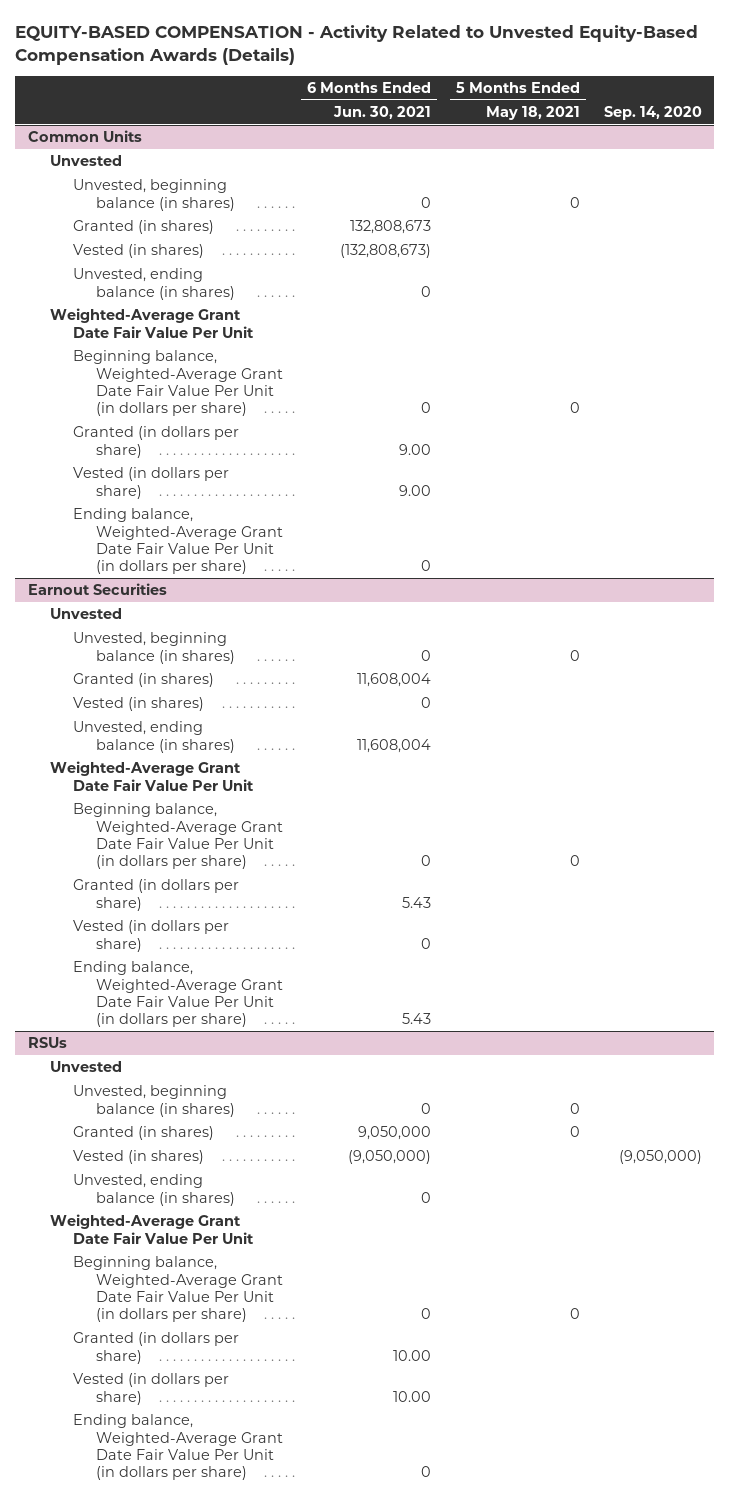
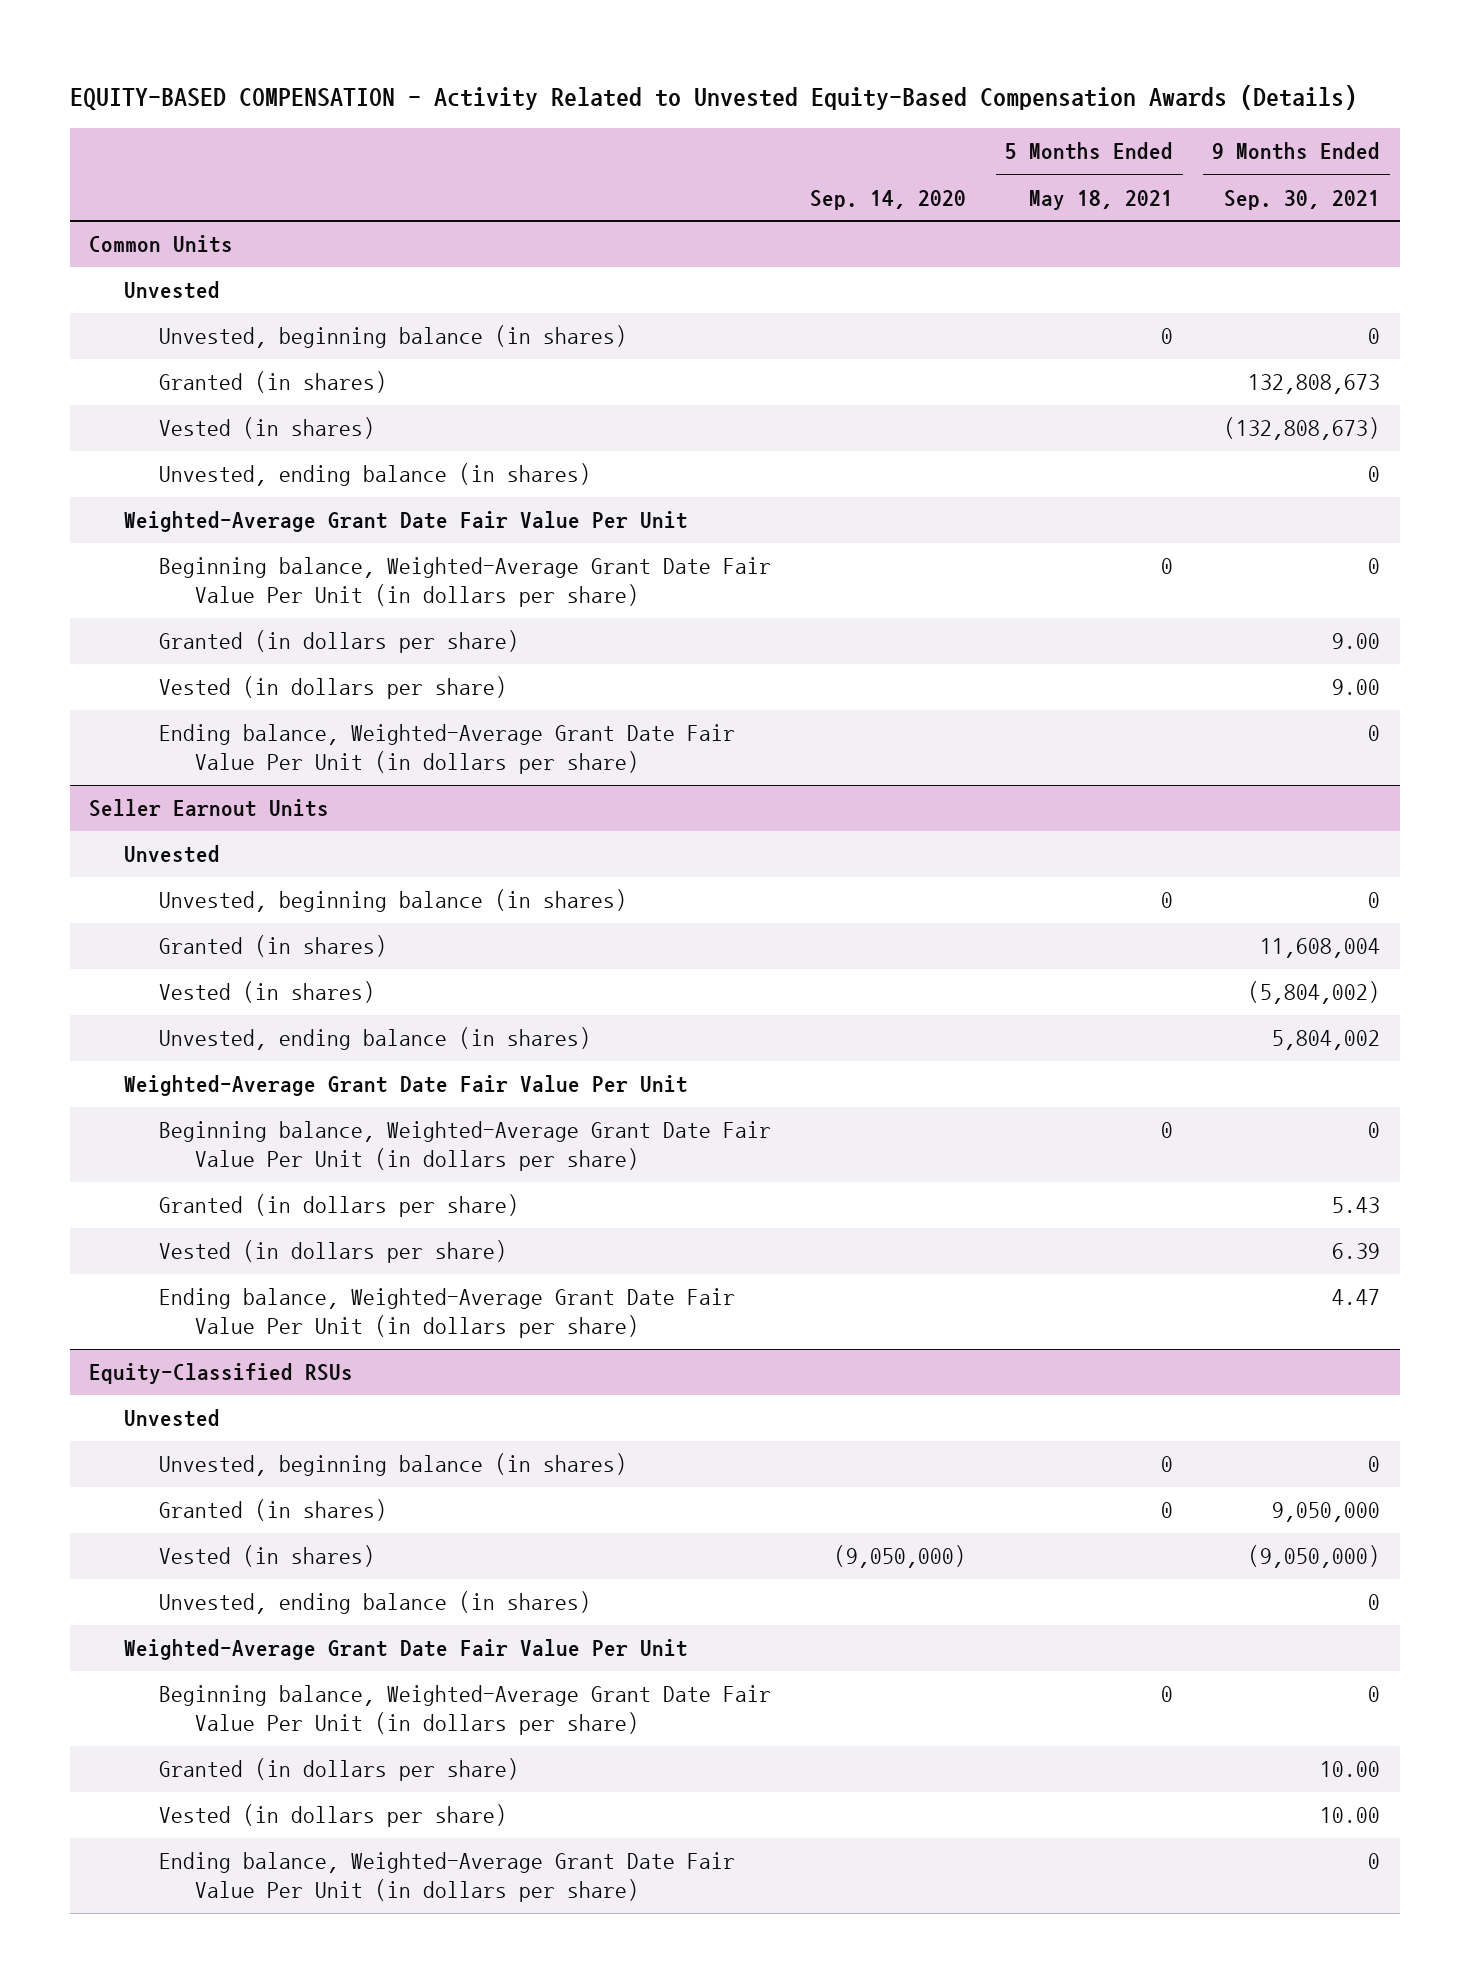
- | 6 Months Ended Jun. 30, 2021 | 5 Months Ended May 18, 2021 | Sep. 14, 2020
+ | Sep. 14, 2020 | 5 Months Ended May 18, 2021 | 9 Months Ended Sep. 30, 2021
- Earnout Securities
+ Seller Earnout Units
- RSUs
+ Equity-Classified RSUs

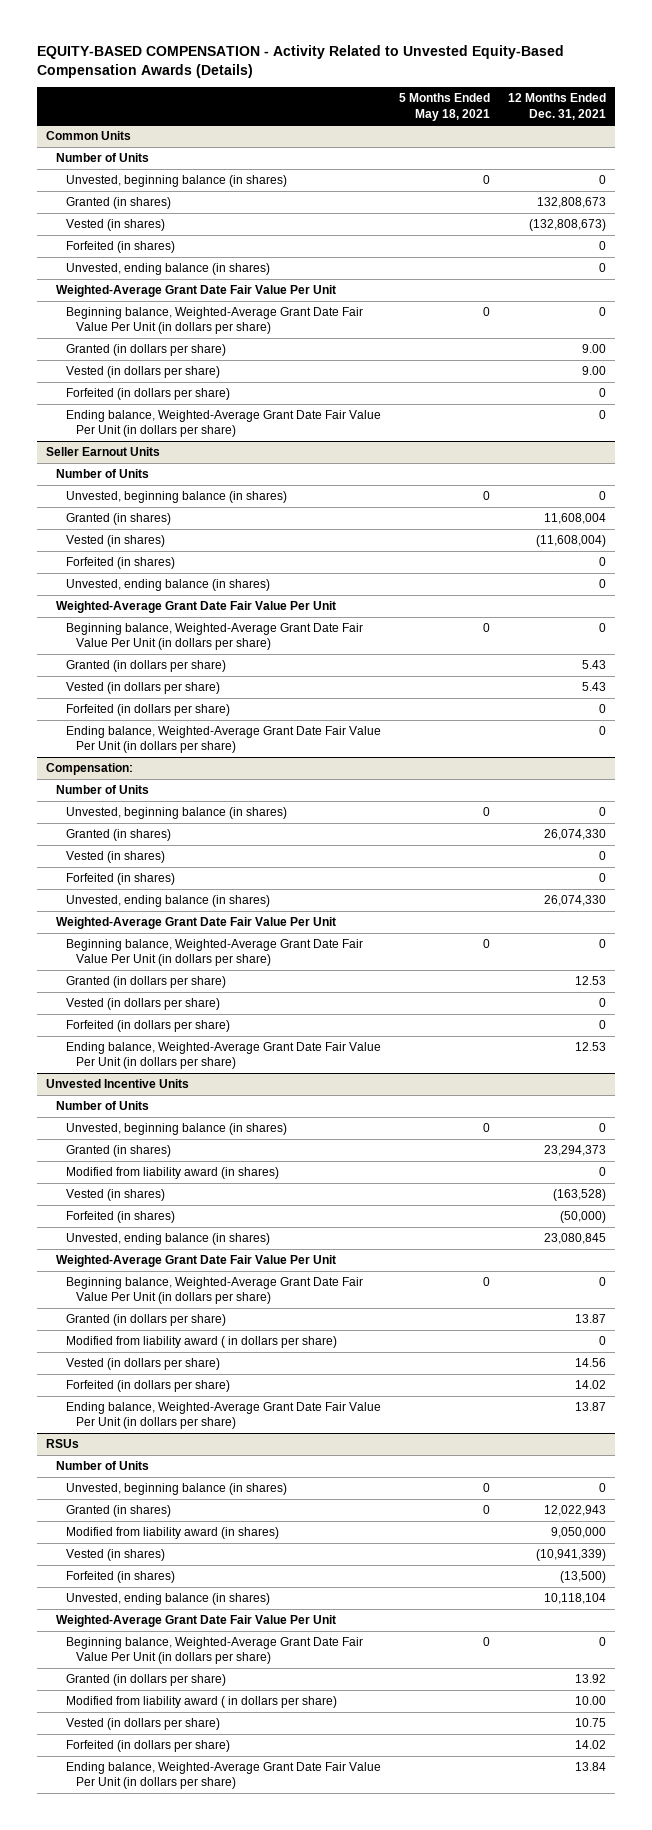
- | Sep. 14, 2020 | 5 Months Ended May 18, 2021 | 9 Months Ended Sep. 30, 2021
+ | 5 Months Ended May 18, 2021 | 12 Months Ended Dec. 31, 2021
@ Common Units
- Unvested
+ Number of Units
+ Forfeited (in shares) | | 0
+ Forfeited (in dollars per share) | | 0
@ Seller Earnout Units
- Unvested
+ Number of Units
+ Forfeited (in shares) | | 0
+ Forfeited (in dollars per share) | | 0
- Equity-Classified RSUs
- Unvested
+ Compensation:
+ Number of Units
+ Unvested, beginning balance (in shares) | 0 | 0
+ Granted (in shares) | | 26,074,330
+ Vested (in shares) | | 0
+ Forfeited (in shares) | | 0
+ Unvested, ending balance (in shares) | | 26,074,330
+ Weighted-Average Grant Date Fair Value Per Unit
+ Beginning balance, Weighted-Average Grant Date Fair Value Per Unit (in dollars per share) | 0 | 0
+ Granted (in dollars per share) | | 12.53
+ Vested (in dollars per share) | | 0
+ Forfeited (in dollars per share) | | 0
+ Ending balance, Weighted-Average Grant Date Fair Value Per Unit (in dollars per share) | | 12.53
+ Unvested Incentive Units
+ Number of Units
+ Unvested, beginning balance (in shares) | 0 | 0
+ Granted (in shares) | | 23,294,373
+ Modified from liability award (in shares) | | 0
+ Vested (in shares) | | (163,528)
+ Forfeited (in shares) | | (50,000)
+ Unvested, ending balance (in shares) | | 23,080,845
+ Weighted-Average Grant Date Fair Value Per Unit
+ Beginning balance, Weighted-Average Grant Date Fair Value Per Unit (in dollars per share) | 0 | 0
+ Granted (in dollars per share) | | 13.87
+ Modified from liability award ( in dollars per share) | | 0
+ Vested (in dollars per share) | | 14.56
+ Forfeited (in dollars per share) | | 14.02
+ Ending balance, Weighted-Average Grant Date Fair Value Per Unit (in dollars per share) | | 13.87
+ RSUs
+ Number of Units
+ Modified from liability award (in shares) | | 9,050,000
+ Forfeited (in shares) | | (13,500)
+ Modified from liability award ( in dollars per share) | | 10.00
+ Forfeited (in dollars per share) | | 14.02

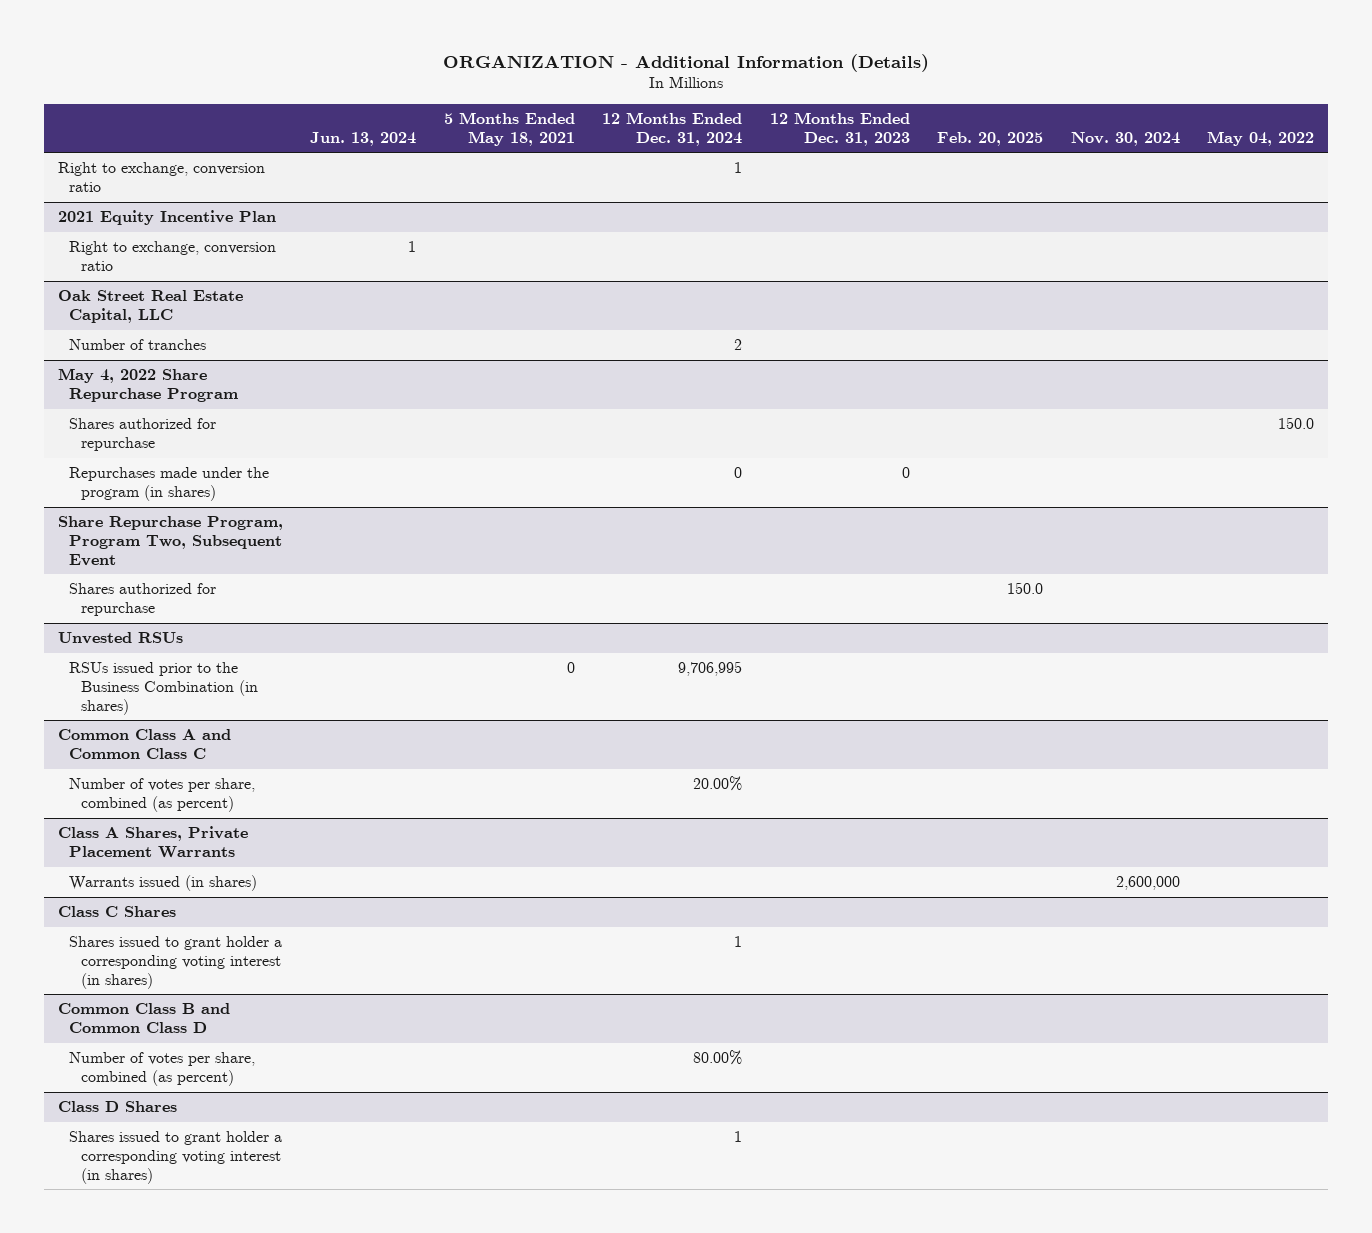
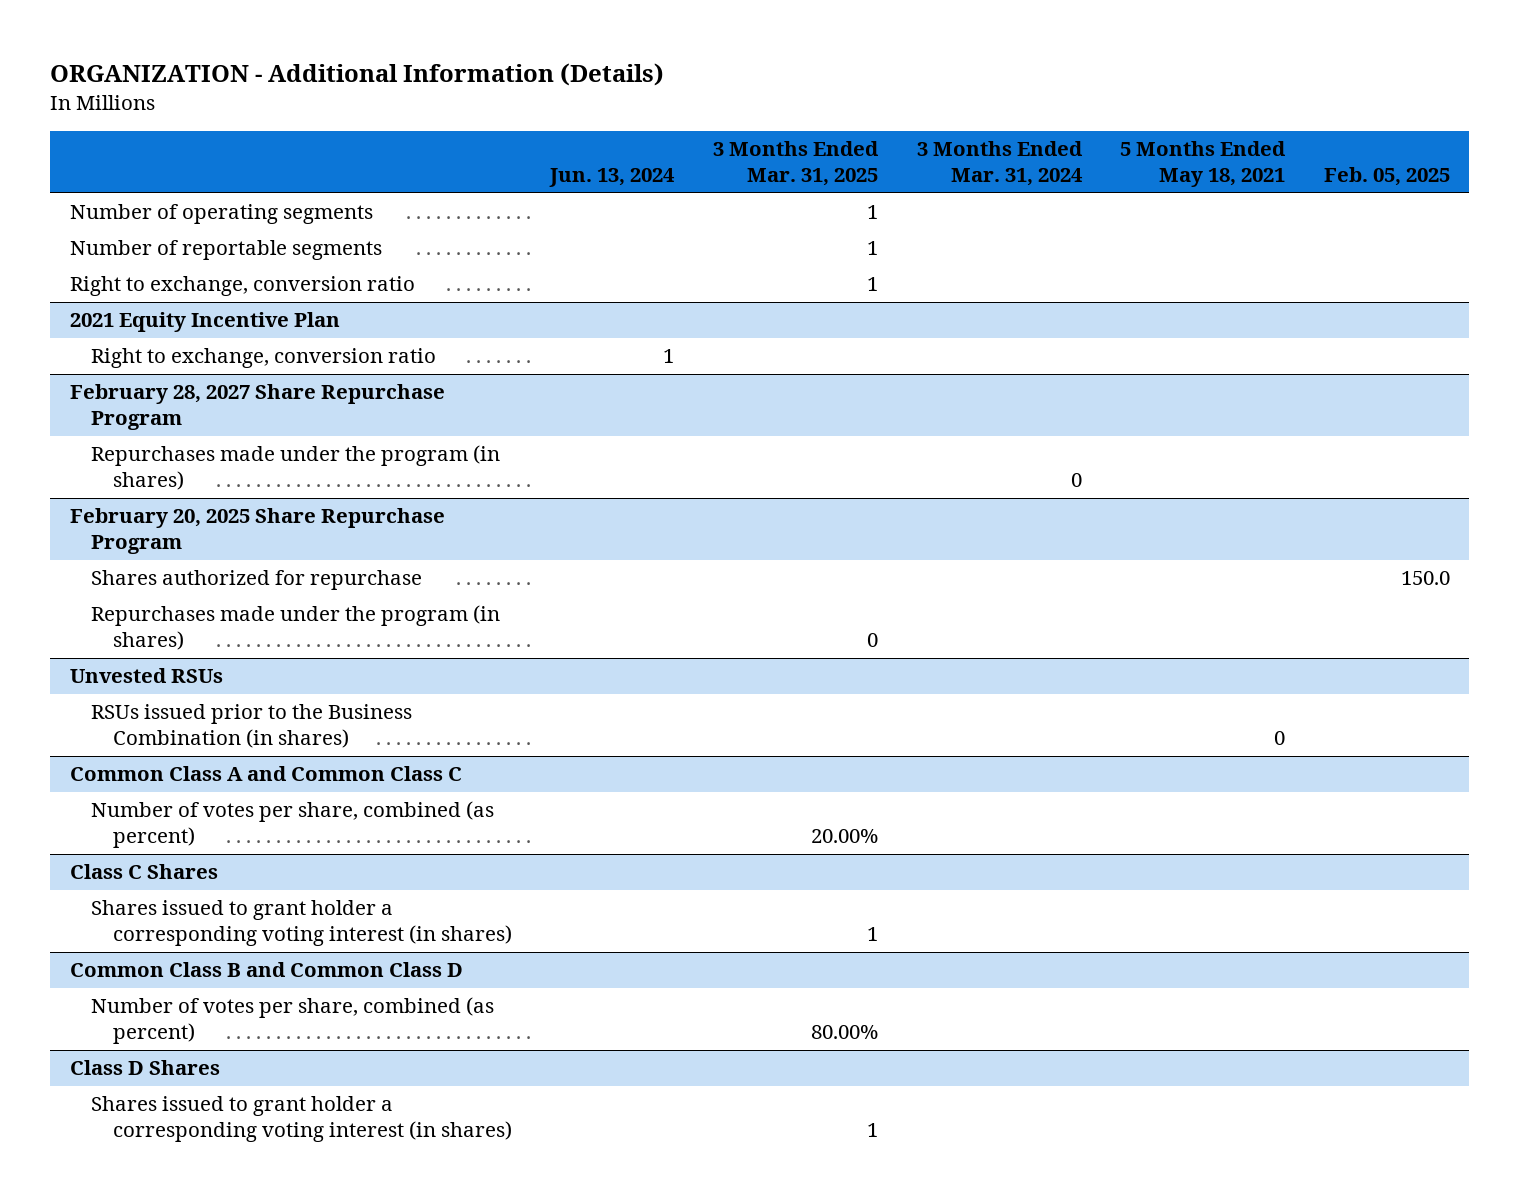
- | Jun. 13, 2024 | 5 Months Ended May 18, 2021 | 12 Months Ended Dec. 31, 2024 | 12 Months Ended Dec. 31, 2023 | Feb. 20, 2025 | Nov. 30, 2024 | May 04, 2022
+ | Jun. 13, 2024 | 3 Months Ended Mar. 31, 2025 | 3 Months Ended Mar. 31, 2024 | 5 Months Ended May 18, 2021 | Feb. 05, 2025
+ Number of operating segments | | 1 | | |
+ Number of reportable segments | | 1 | | |
- Oak Street Real Estate Capital, LLC
- Number of tranches | | | 2 | | | |
- May 4, 2022 Share Repurchase Program
- Shares authorized for repurchase | | | | | | | 150.0
+ February 28, 2027 Share Repurchase Program
- Share Repurchase Program, Program Two, Subsequent Event
- Shares authorized for repurchase | | | | | 150.0 | |
+ February 20, 2025 Share Repurchase Program
+ Shares authorized for repurchase | | | | | 150.0
+ Repurchases made under the program (in shares) | | 0 | | |
- Class A Shares, Private Placement Warrants
- Warrants issued (in shares) | | | | | | 2,600,000 |

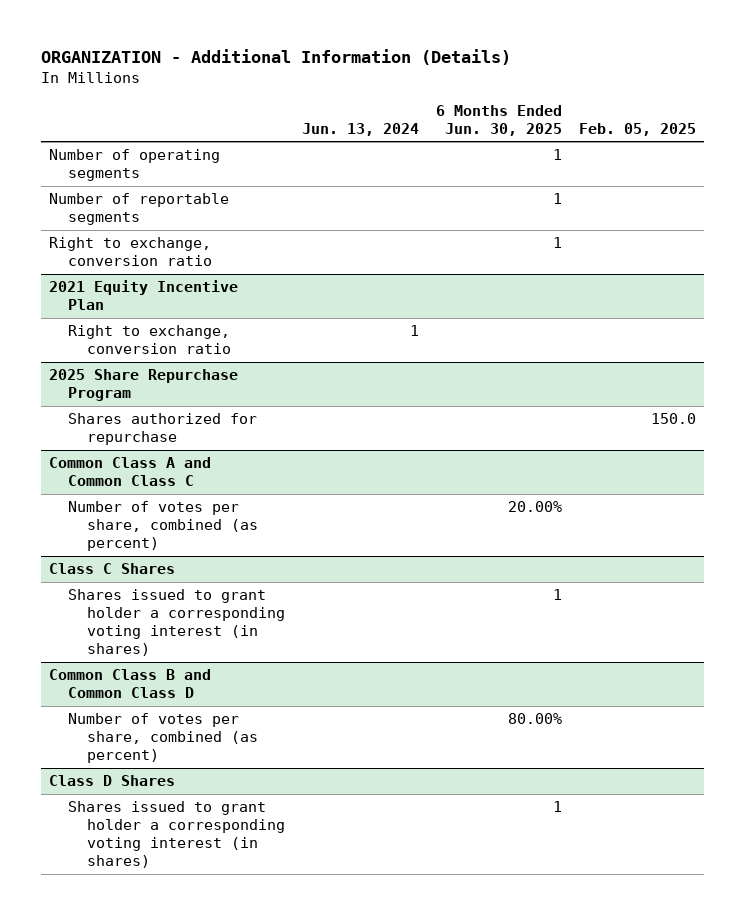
- | Jun. 13, 2024 | 3 Months Ended Mar. 31, 2025 | 3 Months Ended Mar. 31, 2024 | 5 Months Ended May 18, 2021 | Feb. 05, 2025
+ | Jun. 13, 2024 | 6 Months Ended Jun. 30, 2025 | Feb. 05, 2025
- February 28, 2027 Share Repurchase Program
- Repurchases made under the program (in shares) | | | 0 | |
- February 20, 2025 Share Repurchase Program
- Shares authorized for repurchase | | | | | 150.0
- Repurchases made under the program (in shares) | | 0 | | |
- Unvested RSUs
- RSUs issued prior to the Business Combination (in shares) | | | | 0 |
+ 2025 Share Repurchase Program
+ Shares authorized for repurchase | | | 150.0

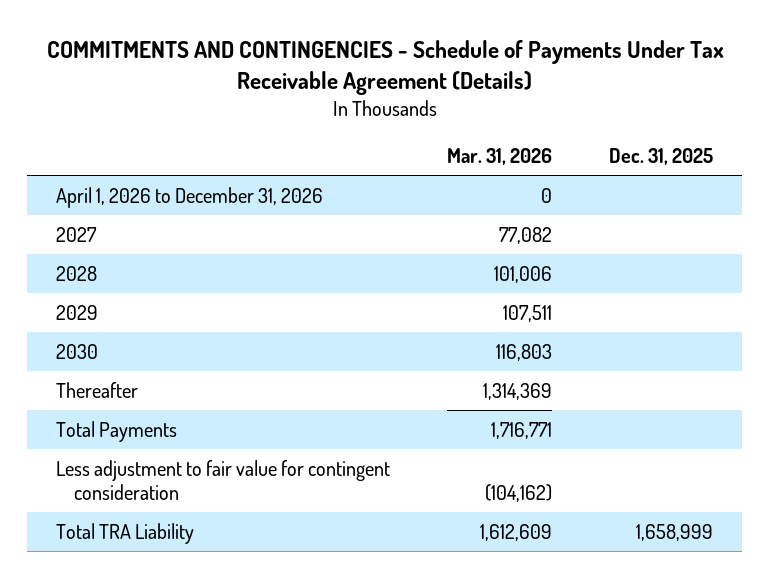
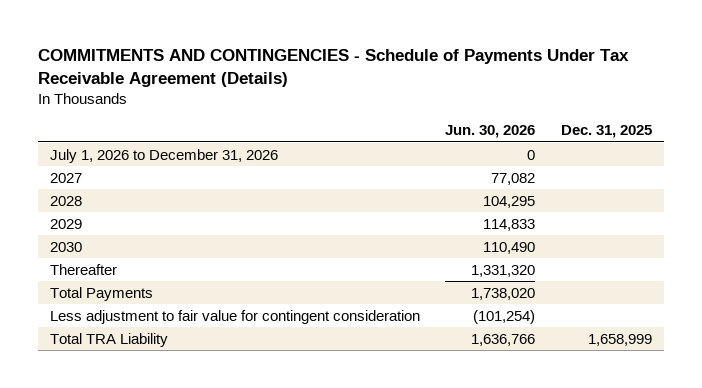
- | Mar. 31, 2026 | Dec. 31, 2025
+ | Jun. 30, 2026 | Dec. 31, 2025
- April 1, 2026 to December 31, 2026 | 0 |
+ July 1, 2026 to December 31, 2026 | 0 |

